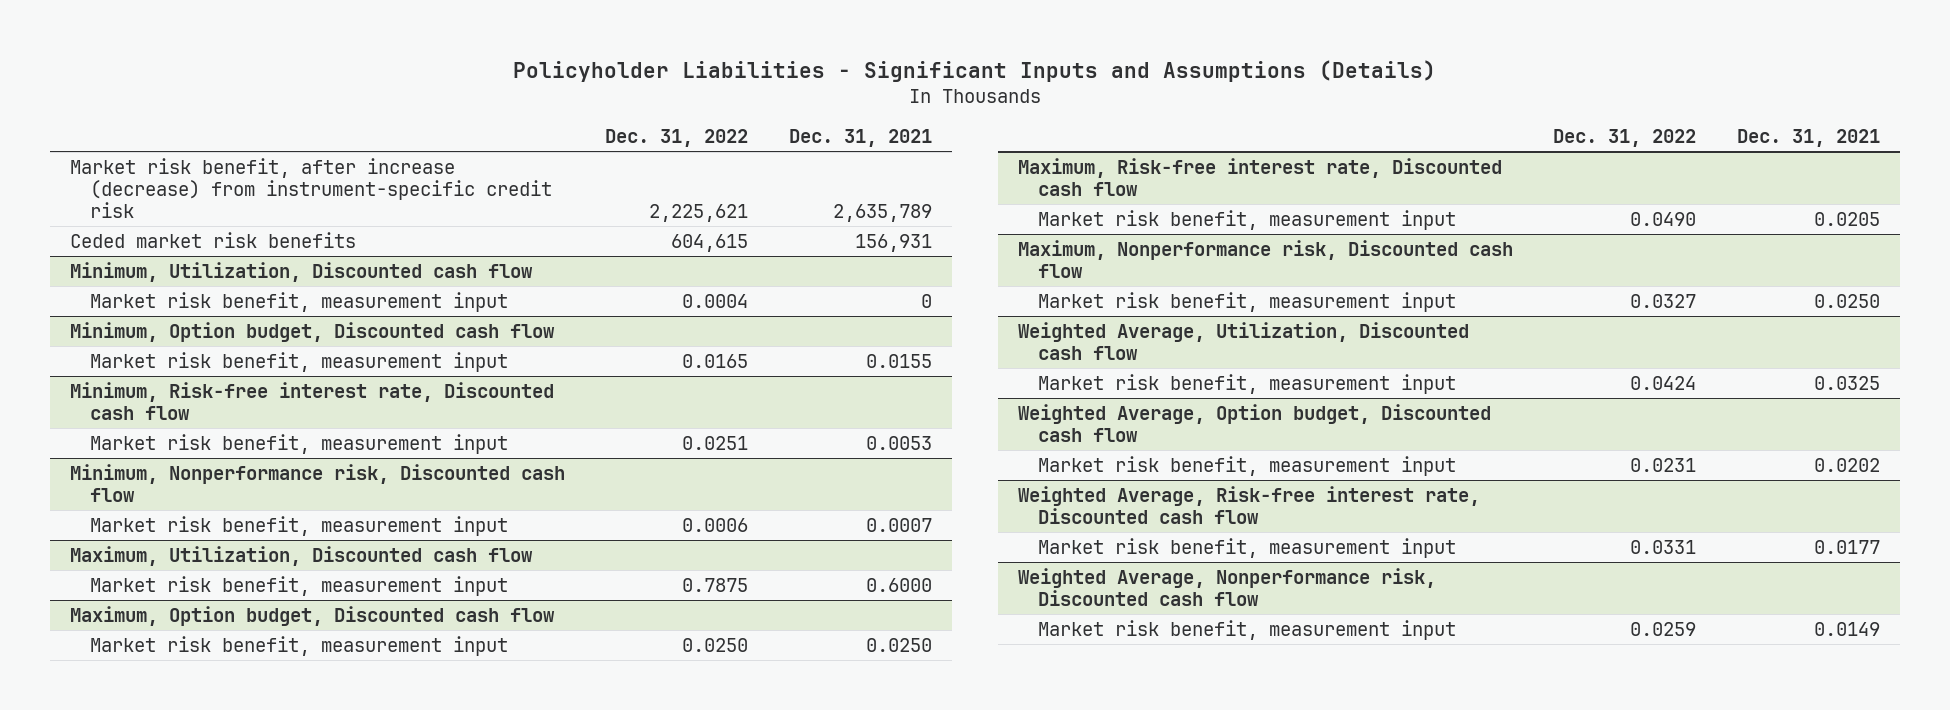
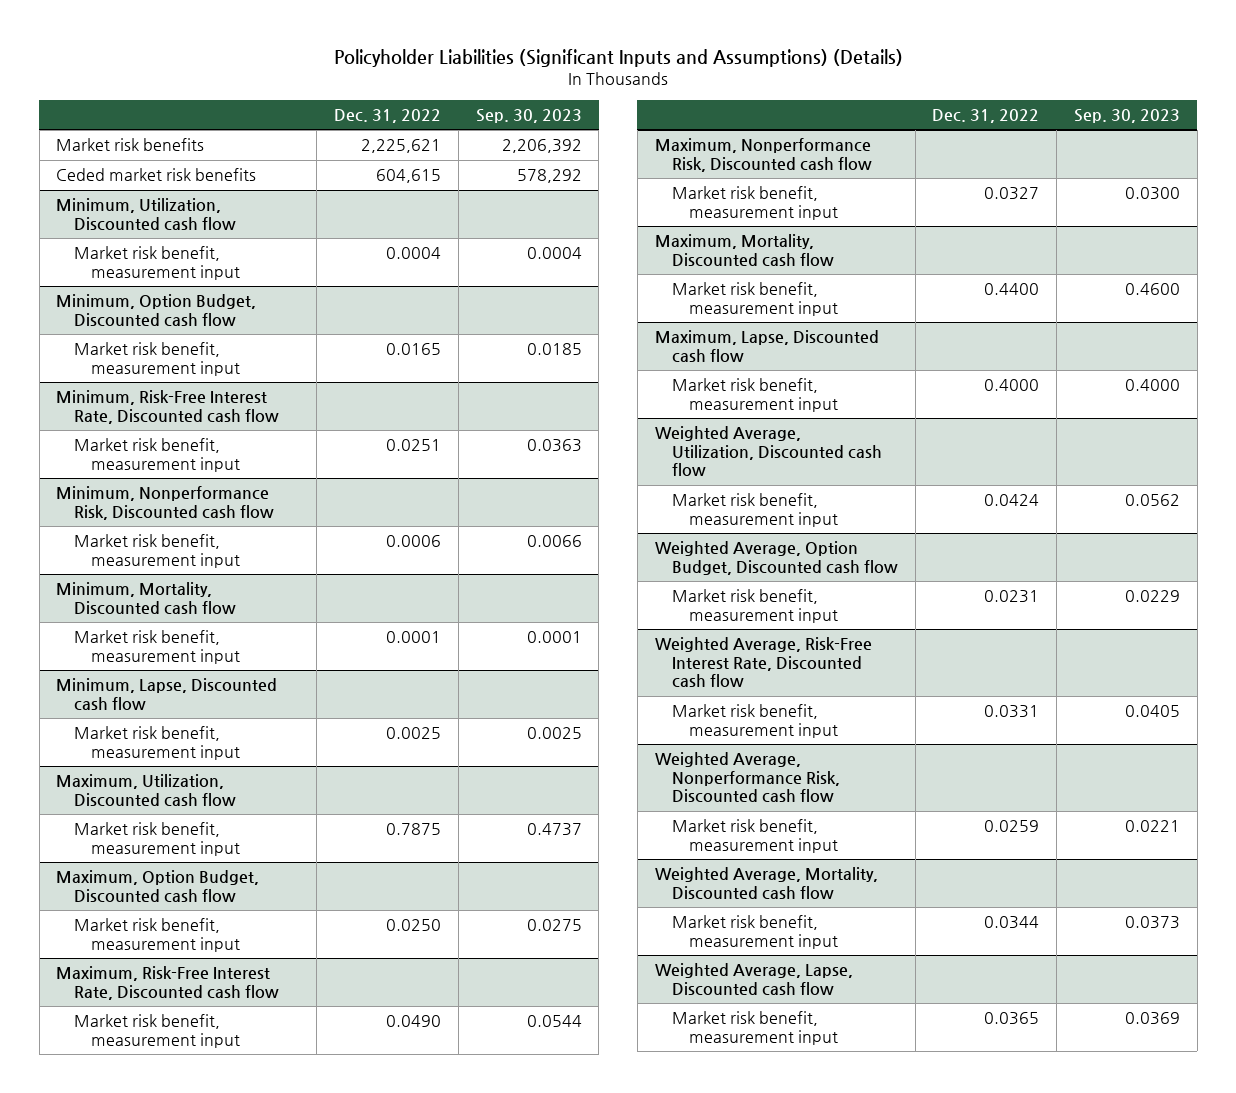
- Policyholder Liabilities - Significant Inputs and Assumptions (Details)
+ Policyholder Liabilities (Significant Inputs and Assumptions) (Details)
- | Dec. 31, 2022 | Dec. 31, 2021
+ | Dec. 31, 2022 | Sep. 30, 2023
- Market risk benefit, after increase (decrease) from instrument-specific credit risk | 2,225,621 | 2,635,789
+ Market risk benefits | 2,225,621 | 2,206,392
- Minimum, Option budget, Discounted cash flow
+ Minimum, Option Budget, Discounted cash flow
- Minimum, Risk-free interest rate, Discounted cash flow
+ Minimum, Risk-Free Interest Rate, Discounted cash flow
- Minimum, Nonperformance risk, Discounted cash flow
+ Minimum, Nonperformance Risk, Discounted cash flow
+ Minimum, Mortality, Discounted cash flow
+ Market risk benefit, measurement input | 0.0001 | 0.0001
+ Minimum, Lapse, Discounted cash flow
+ Market risk benefit, measurement input | 0.0025 | 0.0025
- Maximum, Option budget, Discounted cash flow
+ Maximum, Option Budget, Discounted cash flow
- Maximum, Risk-free interest rate, Discounted cash flow
+ Maximum, Risk-Free Interest Rate, Discounted cash flow
- Maximum, Nonperformance risk, Discounted cash flow
+ Maximum, Nonperformance Risk, Discounted cash flow
+ Maximum, Mortality, Discounted cash flow
+ Market risk benefit, measurement input | 0.4400 | 0.4600
+ Maximum, Lapse, Discounted cash flow
+ Market risk benefit, measurement input | 0.4000 | 0.4000
- Weighted Average, Option budget, Discounted cash flow
+ Weighted Average, Option Budget, Discounted cash flow
- Weighted Average, Risk-free interest rate, Discounted cash flow
+ Weighted Average, Risk-Free Interest Rate, Discounted cash flow
- Weighted Average, Nonperformance risk, Discounted cash flow
+ Weighted Average, Nonperformance Risk, Discounted cash flow
+ Weighted Average, Mortality, Discounted cash flow
+ Market risk benefit, measurement input | 0.0344 | 0.0373
+ Weighted Average, Lapse, Discounted cash flow
+ Market risk benefit, measurement input | 0.0365 | 0.0369

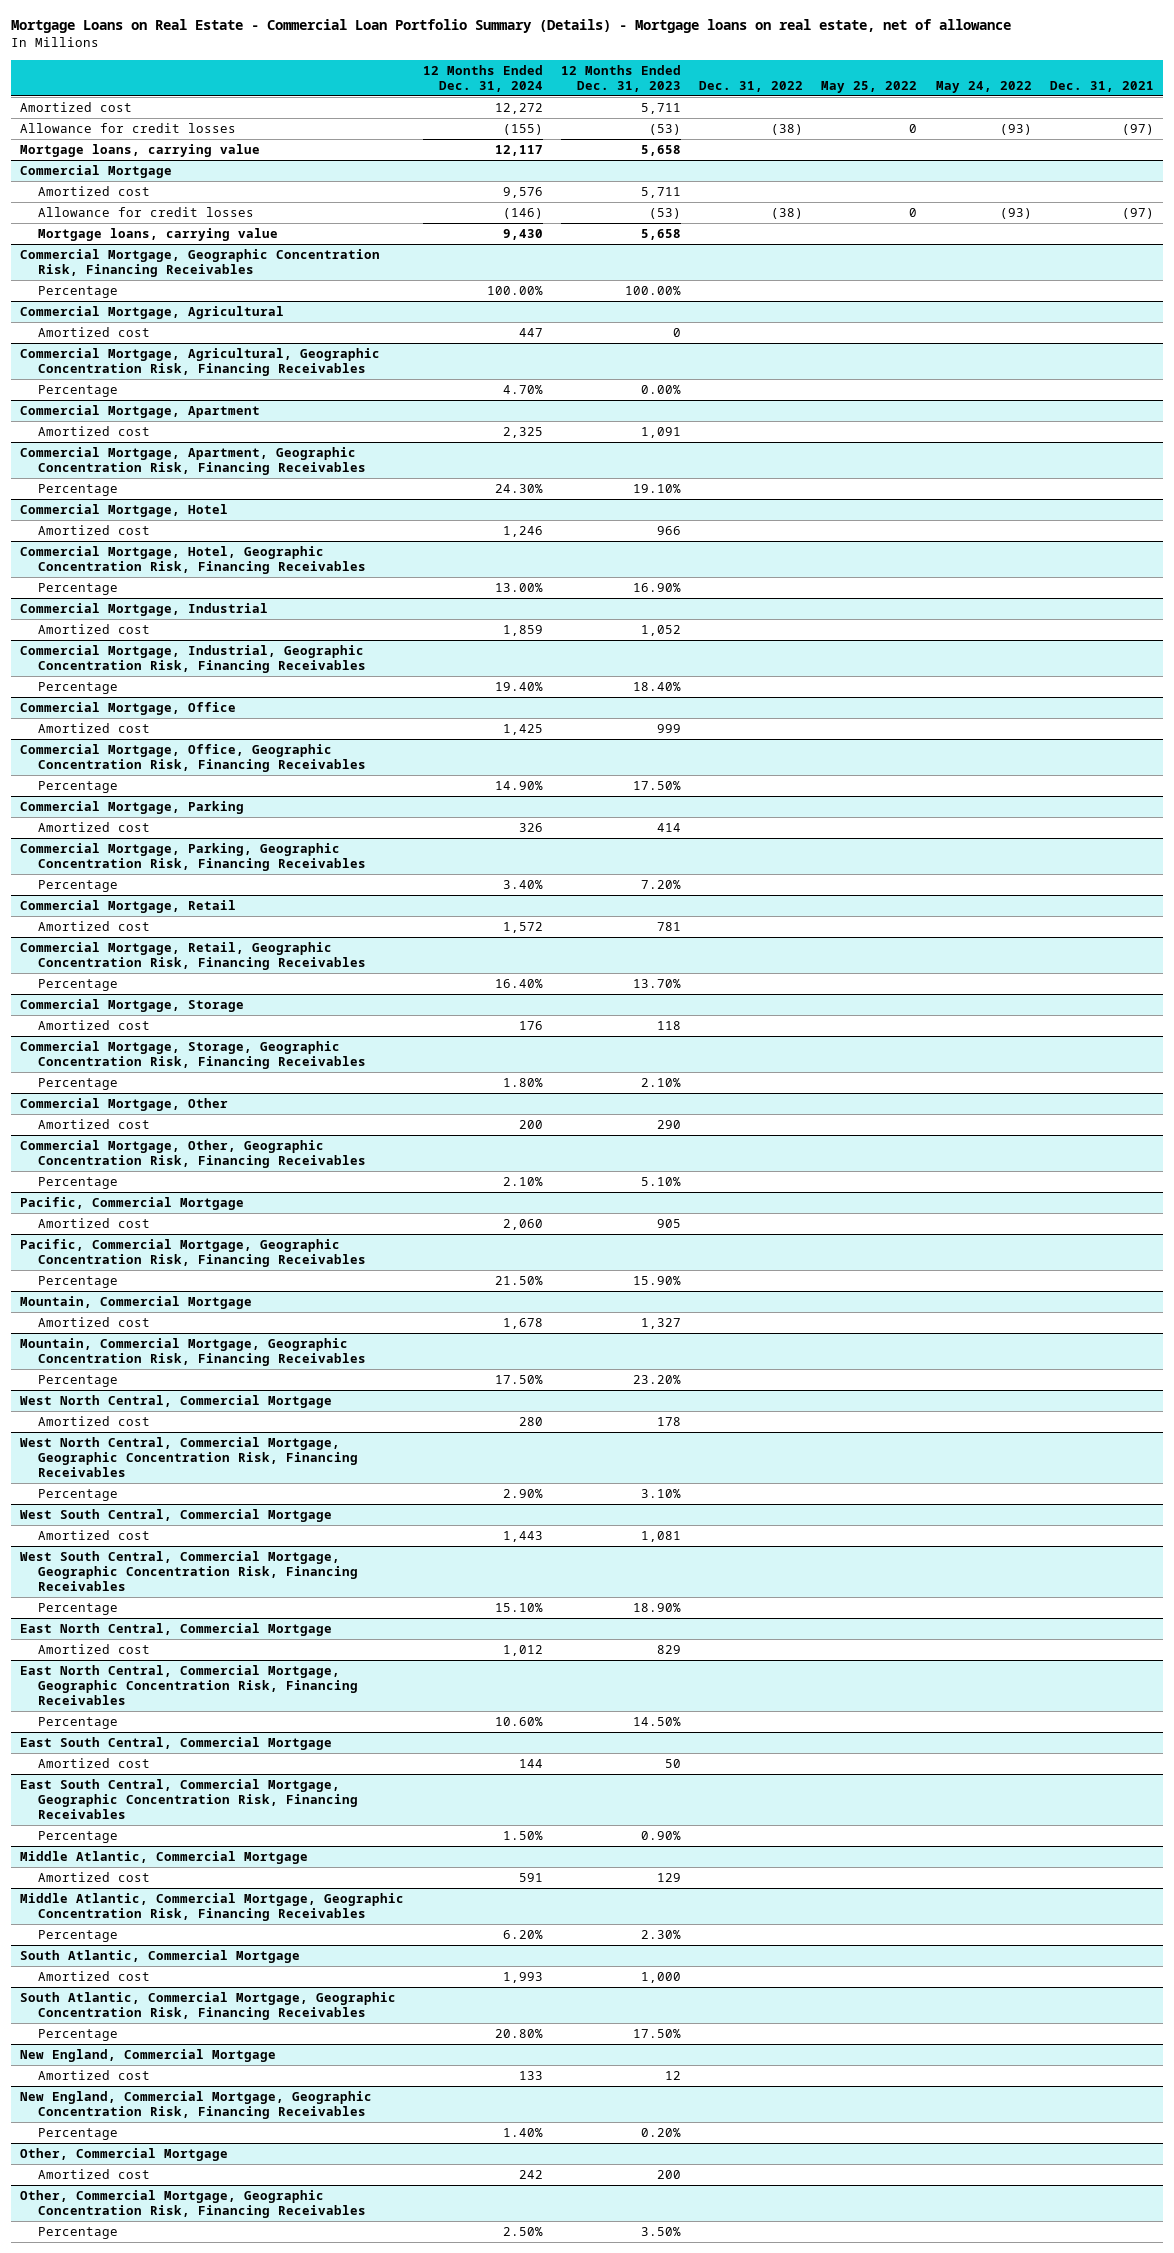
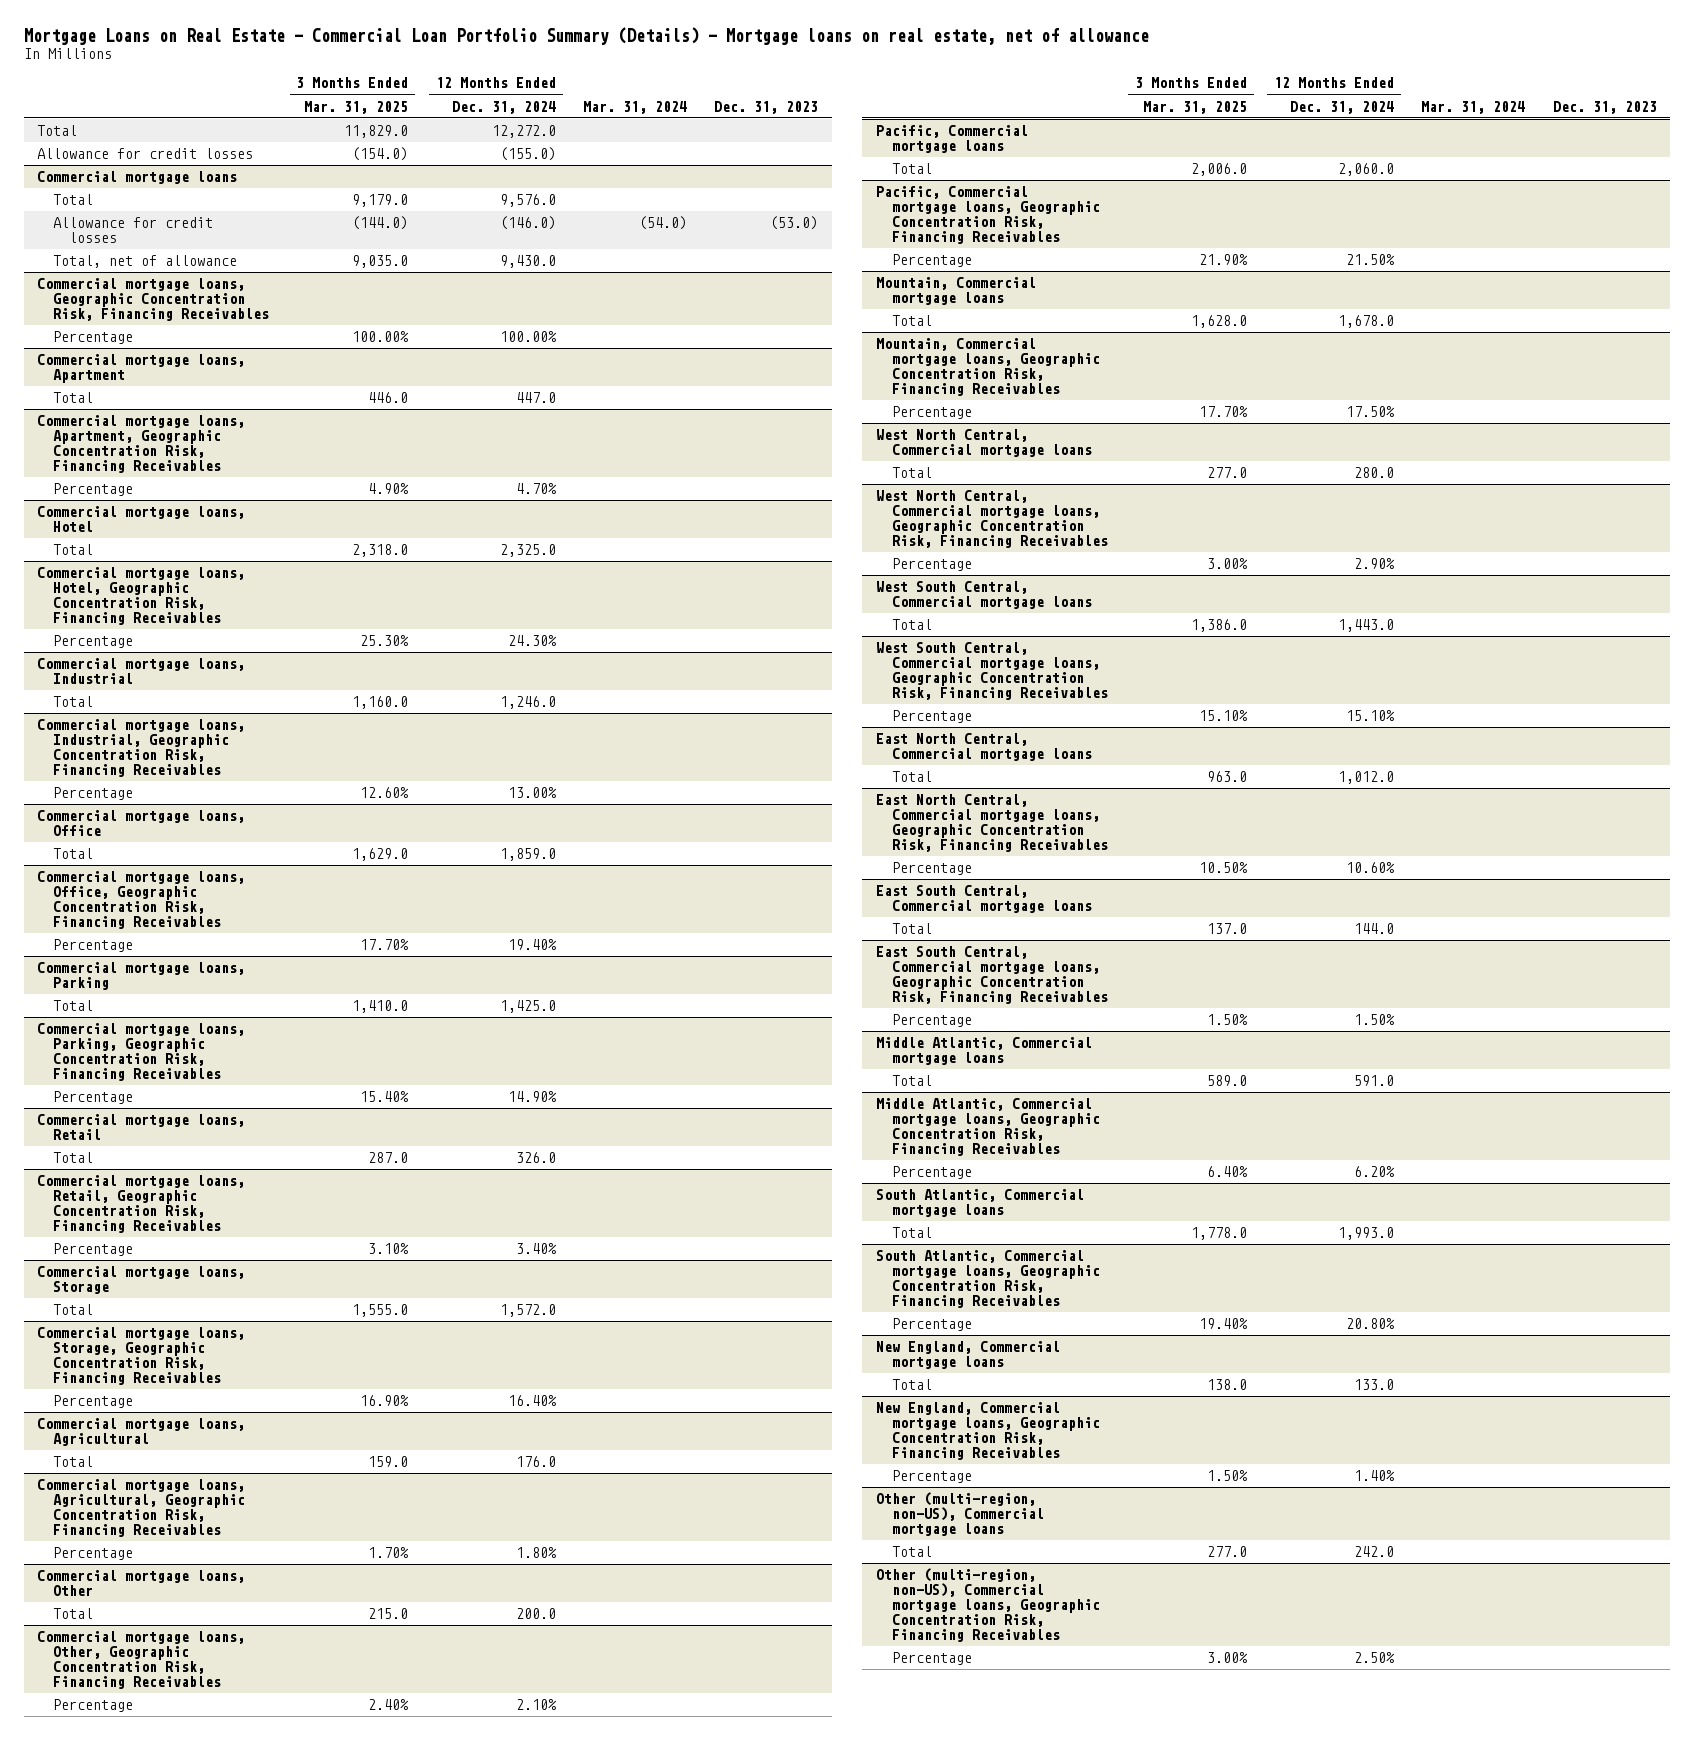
- | 12 Months Ended Dec. 31, 2024 | 12 Months Ended Dec. 31, 2023 | Dec. 31, 2022 | May 25, 2022 | May 24, 2022 | Dec. 31, 2021
+ | 3 Months Ended Mar. 31, 2025 | 12 Months Ended Dec. 31, 2024 | Mar. 31, 2024 | Dec. 31, 2023
- Amortized cost | 12,272 | 5,711 | | | |
- Allowance for credit losses | (155) | (53) | (38) | 0 | (93) | (97)
- Mortgage loans, carrying value | 12,117 | 5,658 | | | |
- Commercial Mortgage
- Amortized cost | 9,576 | 5,711 | | | |
- Allowance for credit losses | (146) | (53) | (38) | 0 | (93) | (97)
- Mortgage loans, carrying value | 9,430 | 5,658 | | | |
- Commercial Mortgage, Geographic Concentration Risk, Financing Receivables
+ Total | 11,829.0 | 12,272.0 | |
+ Allowance for credit losses | (154.0) | (155.0) | |
+ Commercial mortgage loans
+ Total | 9,179.0 | 9,576.0 | |
+ Allowance for credit losses | (144.0) | (146.0) | (54.0) | (53.0)
+ Total, net of allowance | 9,035.0 | 9,430.0 | |
+ Commercial mortgage loans, Geographic Concentration Risk, Financing Receivables
- Commercial Mortgage, Agricultural
- Amortized cost | 447 | 0 | | | |
- Commercial Mortgage, Agricultural, Geographic Concentration Risk, Financing Receivables
+ Commercial mortgage loans, Apartment
+ Total | 446.0 | 447.0 | |
+ Commercial mortgage loans, Apartment, Geographic Concentration Risk, Financing Receivables
- Commercial Mortgage, Apartment
- Amortized cost | 2,325 | 1,091 | | | |
- Commercial Mortgage, Apartment, Geographic Concentration Risk, Financing Receivables
+ Commercial mortgage loans, Hotel
+ Total | 2,318.0 | 2,325.0 | |
+ Commercial mortgage loans, Hotel, Geographic Concentration Risk, Financing Receivables
- Commercial Mortgage, Hotel
- Amortized cost | 1,246 | 966 | | | |
- Commercial Mortgage, Hotel, Geographic Concentration Risk, Financing Receivables
+ Commercial mortgage loans, Industrial
+ Total | 1,160.0 | 1,246.0 | |
+ Commercial mortgage loans, Industrial, Geographic Concentration Risk, Financing Receivables
- Commercial Mortgage, Industrial
- Amortized cost | 1,859 | 1,052 | | | |
- Commercial Mortgage, Industrial, Geographic Concentration Risk, Financing Receivables
+ Commercial mortgage loans, Office
+ Total | 1,629.0 | 1,859.0 | |
+ Commercial mortgage loans, Office, Geographic Concentration Risk, Financing Receivables
- Commercial Mortgage, Office
- Amortized cost | 1,425 | 999 | | | |
- Commercial Mortgage, Office, Geographic Concentration Risk, Financing Receivables
+ Commercial mortgage loans, Parking
+ Total | 1,410.0 | 1,425.0 | |
+ Commercial mortgage loans, Parking, Geographic Concentration Risk, Financing Receivables
- Commercial Mortgage, Parking
- Amortized cost | 326 | 414 | | | |
- Commercial Mortgage, Parking, Geographic Concentration Risk, Financing Receivables
+ Commercial mortgage loans, Retail
+ Total | 287.0 | 326.0 | |
+ Commercial mortgage loans, Retail, Geographic Concentration Risk, Financing Receivables
- Commercial Mortgage, Retail
- Amortized cost | 1,572 | 781 | | | |
- Commercial Mortgage, Retail, Geographic Concentration Risk, Financing Receivables
+ Commercial mortgage loans, Storage
+ Total | 1,555.0 | 1,572.0 | |
+ Commercial mortgage loans, Storage, Geographic Concentration Risk, Financing Receivables
- Commercial Mortgage, Storage
- Amortized cost | 176 | 118 | | | |
- Commercial Mortgage, Storage, Geographic Concentration Risk, Financing Receivables
+ Commercial mortgage loans, Agricultural
+ Total | 159.0 | 176.0 | |
+ Commercial mortgage loans, Agricultural, Geographic Concentration Risk, Financing Receivables
- Commercial Mortgage, Other
- Amortized cost | 200 | 290 | | | |
- Commercial Mortgage, Other, Geographic Concentration Risk, Financing Receivables
+ Commercial mortgage loans, Other
+ Total | 215.0 | 200.0 | |
+ Commercial mortgage loans, Other, Geographic Concentration Risk, Financing Receivables
- Pacific, Commercial Mortgage
- Amortized cost | 2,060 | 905 | | | |
- Pacific, Commercial Mortgage, Geographic Concentration Risk, Financing Receivables
+ Pacific, Commercial mortgage loans
+ Total | 2,006.0 | 2,060.0 | |
+ Pacific, Commercial mortgage loans, Geographic Concentration Risk, Financing Receivables
- Mountain, Commercial Mortgage
- Amortized cost | 1,678 | 1,327 | | | |
- Mountain, Commercial Mortgage, Geographic Concentration Risk, Financing Receivables
+ Mountain, Commercial mortgage loans
+ Total | 1,628.0 | 1,678.0 | |
+ Mountain, Commercial mortgage loans, Geographic Concentration Risk, Financing Receivables
- West North Central, Commercial Mortgage
- Amortized cost | 280 | 178 | | | |
- West North Central, Commercial Mortgage, Geographic Concentration Risk, Financing Receivables
+ West North Central, Commercial mortgage loans
+ Total | 277.0 | 280.0 | |
+ West North Central, Commercial mortgage loans, Geographic Concentration Risk, Financing Receivables
- West South Central, Commercial Mortgage
- Amortized cost | 1,443 | 1,081 | | | |
- West South Central, Commercial Mortgage, Geographic Concentration Risk, Financing Receivables
+ West South Central, Commercial mortgage loans
+ Total | 1,386.0 | 1,443.0 | |
+ West South Central, Commercial mortgage loans, Geographic Concentration Risk, Financing Receivables
- East North Central, Commercial Mortgage
- Amortized cost | 1,012 | 829 | | | |
- East North Central, Commercial Mortgage, Geographic Concentration Risk, Financing Receivables
+ East North Central, Commercial mortgage loans
+ Total | 963.0 | 1,012.0 | |
+ East North Central, Commercial mortgage loans, Geographic Concentration Risk, Financing Receivables
- East South Central, Commercial Mortgage
- Amortized cost | 144 | 50 | | | |
- East South Central, Commercial Mortgage, Geographic Concentration Risk, Financing Receivables
+ East South Central, Commercial mortgage loans
+ Total | 137.0 | 144.0 | |
+ East South Central, Commercial mortgage loans, Geographic Concentration Risk, Financing Receivables
- Middle Atlantic, Commercial Mortgage
- Amortized cost | 591 | 129 | | | |
- Middle Atlantic, Commercial Mortgage, Geographic Concentration Risk, Financing Receivables
+ Middle Atlantic, Commercial mortgage loans
+ Total | 589.0 | 591.0 | |
+ Middle Atlantic, Commercial mortgage loans, Geographic Concentration Risk, Financing Receivables
- South Atlantic, Commercial Mortgage
- Amortized cost | 1,993 | 1,000 | | | |
- South Atlantic, Commercial Mortgage, Geographic Concentration Risk, Financing Receivables
+ South Atlantic, Commercial mortgage loans
+ Total | 1,778.0 | 1,993.0 | |
+ South Atlantic, Commercial mortgage loans, Geographic Concentration Risk, Financing Receivables
- New England, Commercial Mortgage
- Amortized cost | 133 | 12 | | | |
- New England, Commercial Mortgage, Geographic Concentration Risk, Financing Receivables
+ New England, Commercial mortgage loans
+ Total | 138.0 | 133.0 | |
+ New England, Commercial mortgage loans, Geographic Concentration Risk, Financing Receivables
- Other, Commercial Mortgage
- Amortized cost | 242 | 200 | | | |
- Other, Commercial Mortgage, Geographic Concentration Risk, Financing Receivables
+ Other (multi-region, non-US), Commercial mortgage loans
+ Total | 277.0 | 242.0 | |
+ Other (multi-region, non-US), Commercial mortgage loans, Geographic Concentration Risk, Financing Receivables

